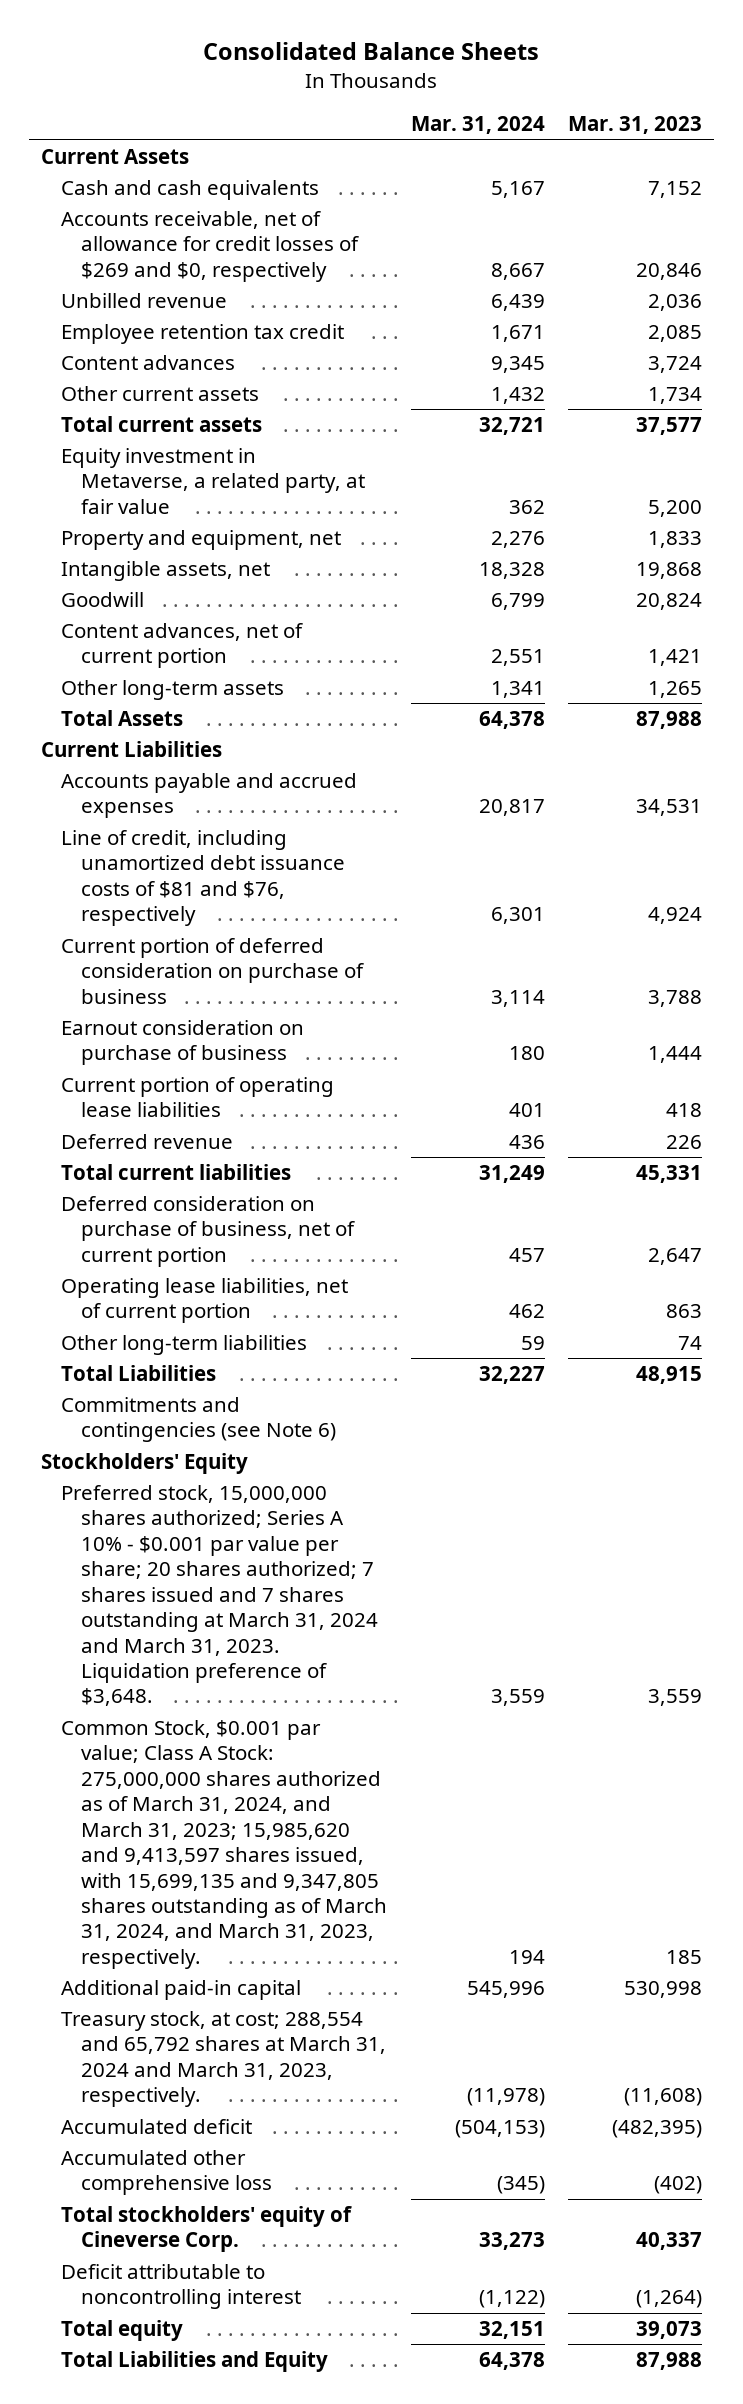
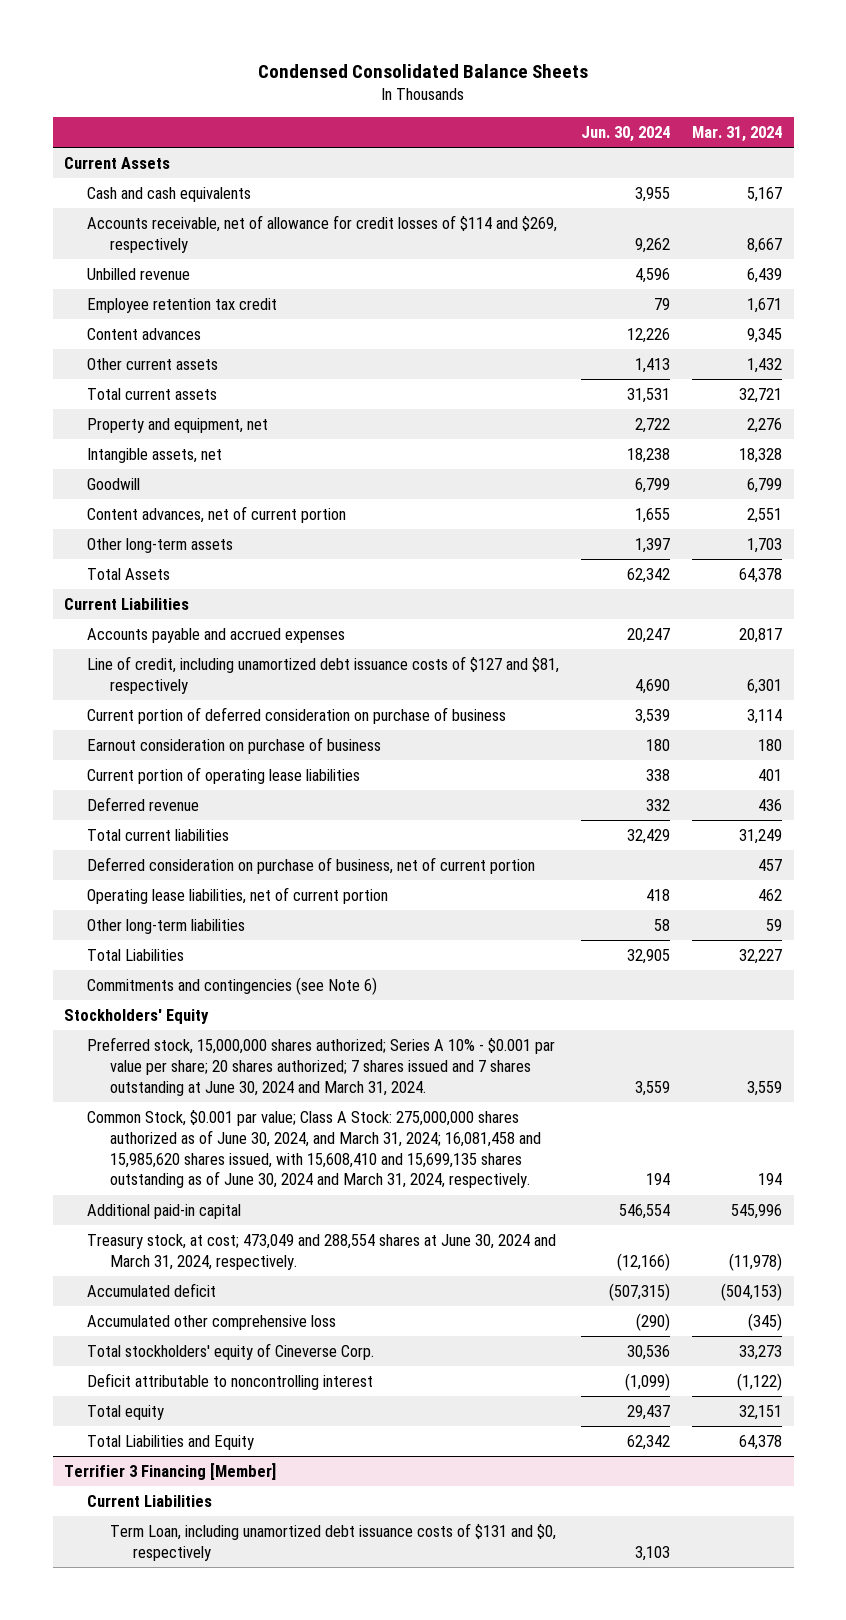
- Consolidated Balance Sheets
+ Condensed Consolidated Balance Sheets
- | Mar. 31, 2024 | Mar. 31, 2023
+ | Jun. 30, 2024 | Mar. 31, 2024
- Accounts receivable, net of allowance for credit losses of $269 and $0, respectively | 8,667 | 20,846
+ Accounts receivable, net of allowance for credit losses of $114 and $269, respectively | 9,262 | 8,667
- Equity investment in Metaverse, a related party, at fair value | 362 | 5,200
- Other long-term assets | 1,341 | 1,265
+ Other long-term assets | 1,397 | 1,703
- Line of credit, including unamortized debt issuance costs of $81 and $76, respectively | 6,301 | 4,924
+ Line of credit, including unamortized debt issuance costs of $127 and $81, respectively | 4,690 | 6,301
- Preferred stock, 15,000,000 shares authorized; Series A 10% - $0.001 par value per share; 20 shares authorized; 7 shares issued and 7 shares outstanding at March 31, 2024 and March 31, 2023. Liquidation preference of $3,648. | 3,559 | 3,559
- Common Stock, $0.001 par value; Class A Stock: 275,000,000 shares authorized as of March 31, 2024, and March 31, 2023; 15,985,620 and 9,413,597 shares issued, with 15,699,135 and 9,347,805 shares outstanding as of March 31, 2024, and March 31, 2023, respectively. | 194 | 185
+ Preferred stock, 15,000,000 shares authorized; Series A 10% - $0.001 par value per share; 20 shares authorized; 7 shares issued and 7 shares outstanding at June 30, 2024 and March 31, 2024. | 3,559 | 3,559
+ Common Stock, $0.001 par value; Class A Stock: 275,000,000 shares authorized as of June 30, 2024, and March 31, 2024; 16,081,458 and 15,985,620 shares issued, with 15,608,410 and 15,699,135 shares outstanding as of June 30, 2024 and March 31, 2024, respectively. | 194 | 194
- Treasury stock, at cost; 288,554 and 65,792 shares at March 31, 2024 and March 31, 2023, respectively. | (11,978) | (11,608)
+ Treasury stock, at cost; 473,049 and 288,554 shares at June 30, 2024 and March 31, 2024, respectively. | (12,166) | (11,978)
+ Terrifier 3 Financing [Member]
+ Current Liabilities
+ Term Loan, including unamortized debt issuance costs of $131 and $0, respectively | 3,103 |

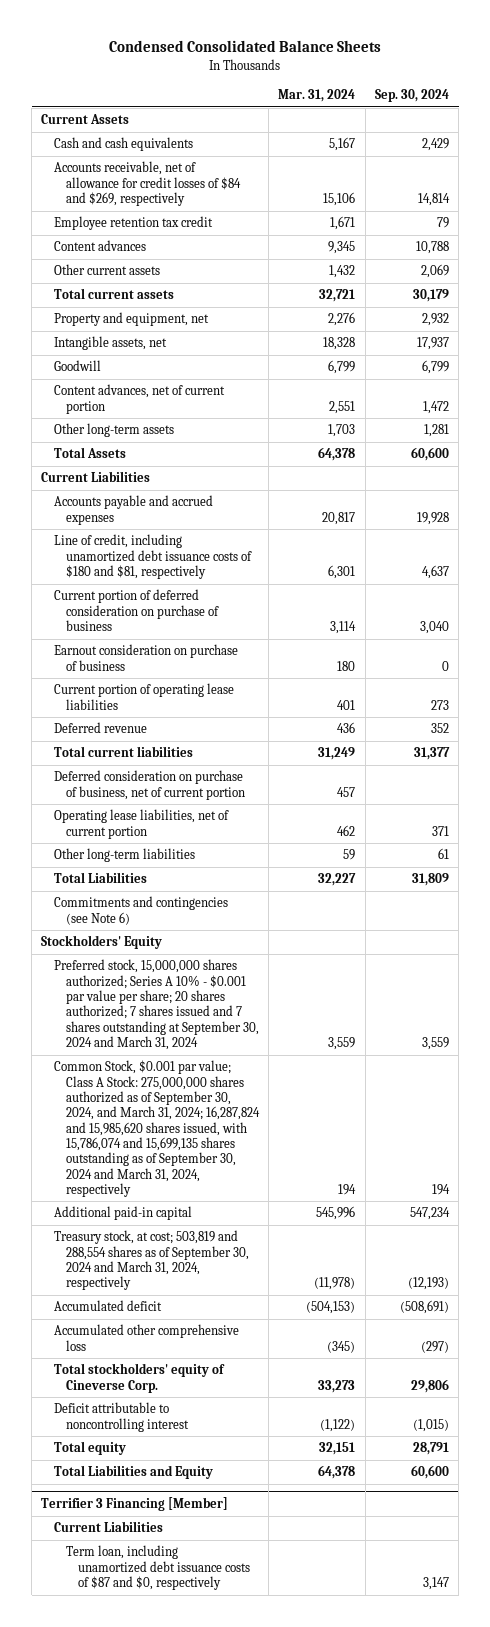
- | Jun. 30, 2024 | Mar. 31, 2024
+ | Mar. 31, 2024 | Sep. 30, 2024
- Accounts receivable, net of allowance for credit losses of $114 and $269, respectively | 9,262 | 8,667
- Unbilled revenue | 4,596 | 6,439
+ Accounts receivable, net of allowance for credit losses of $84 and $269, respectively | 15,106 | 14,814
- Line of credit, including unamortized debt issuance costs of $127 and $81, respectively | 4,690 | 6,301
+ Line of credit, including unamortized debt issuance costs of $180 and $81, respectively | 6,301 | 4,637
- Preferred stock, 15,000,000 shares authorized; Series A 10% - $0.001 par value per share; 20 shares authorized; 7 shares issued and 7 shares outstanding at June 30, 2024 and March 31, 2024. | 3,559 | 3,559
- Common Stock, $0.001 par value; Class A Stock: 275,000,000 shares authorized as of June 30, 2024, and March 31, 2024; 16,081,458 and 15,985,620 shares issued, with 15,608,410 and 15,699,135 shares outstanding as of June 30, 2024 and March 31, 2024, respectively. | 194 | 194
+ Preferred stock, 15,000,000 shares authorized; Series A 10% - $0.001 par value per share; 20 shares authorized; 7 shares issued and 7 shares outstanding at September 30, 2024 and March 31, 2024 | 3,559 | 3,559
+ Common Stock, $0.001 par value; Class A Stock: 275,000,000 shares authorized as of September 30, 2024, and March 31, 2024; 16,287,824 and 15,985,620 shares issued, with 15,786,074 and 15,699,135 shares outstanding as of September 30, 2024 and March 31, 2024, respectively | 194 | 194
- Treasury stock, at cost; 473,049 and 288,554 shares at June 30, 2024 and March 31, 2024, respectively. | (12,166) | (11,978)
+ Treasury stock, at cost; 503,819 and 288,554 shares as of September 30, 2024 and March 31, 2024, respectively | (11,978) | (12,193)
@ Terrifier 3 Financing [Member]
- Term Loan, including unamortized debt issuance costs of $131 and $0, respectively | 3,103 |
+ Term loan, including unamortized debt issuance costs of $87 and $0, respectively | | 3,147

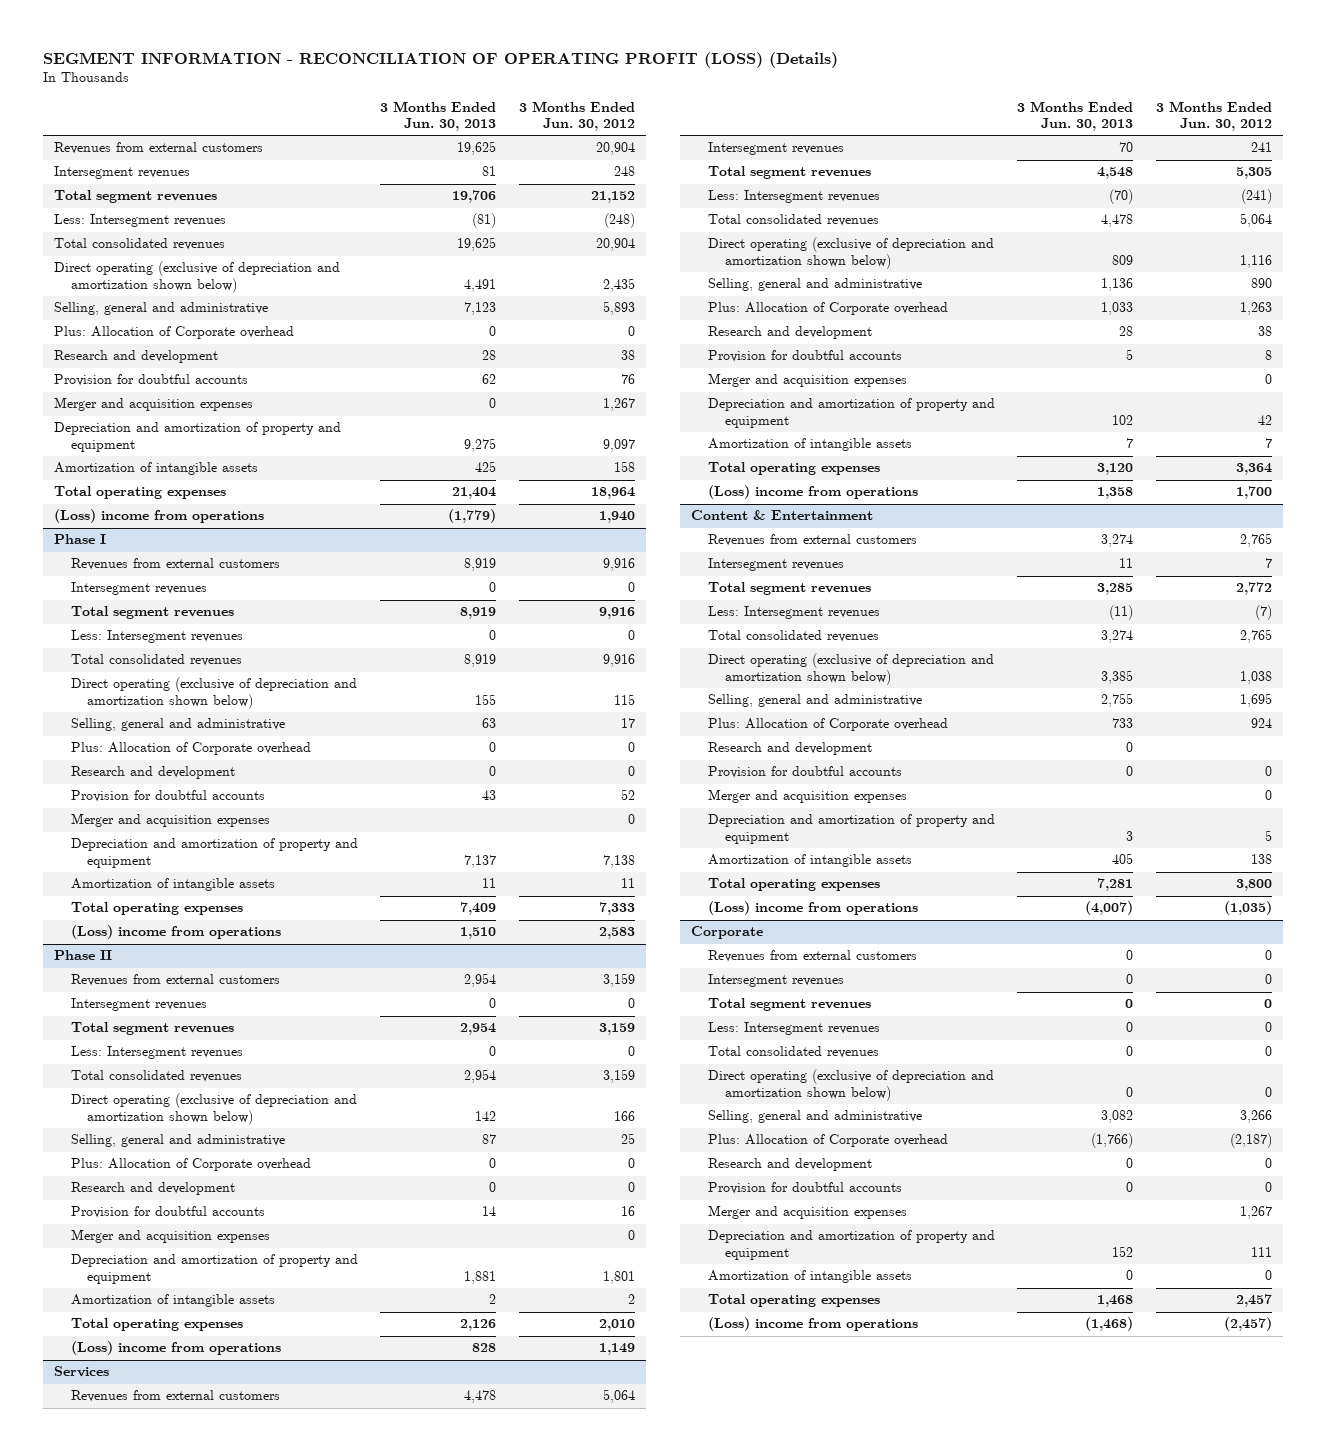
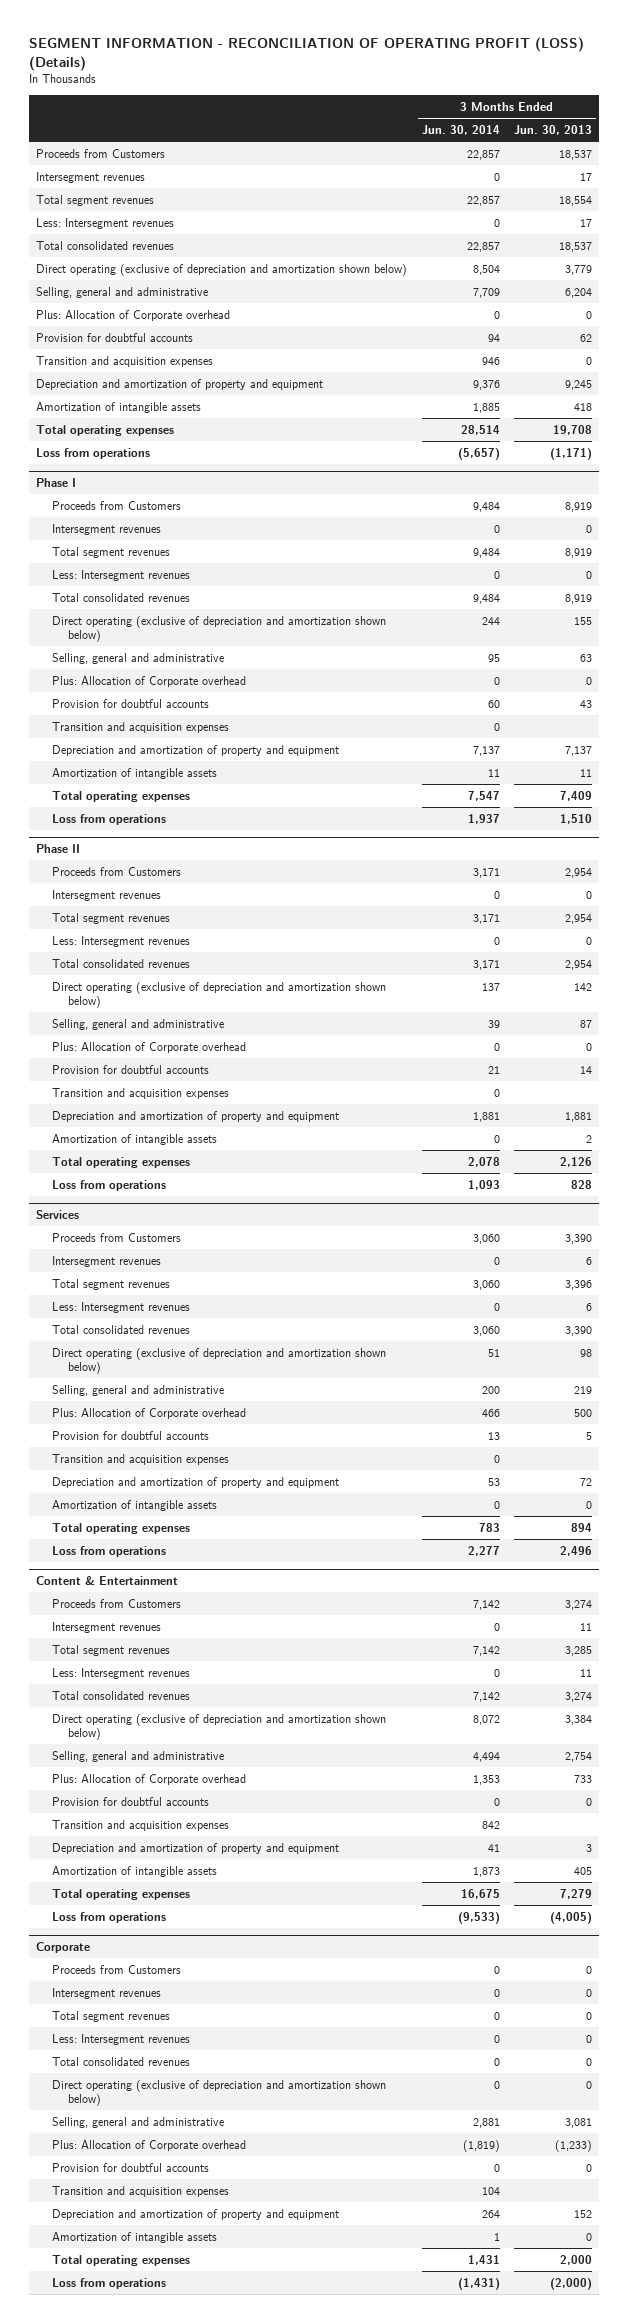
- | 3 Months Ended Jun. 30, 2013 | 3 Months Ended Jun. 30, 2012
+ | 3 Months Ended Jun. 30, 2014 | 3 Months Ended Jun. 30, 2013
- Revenues from external customers | 19,625 | 20,904
- Intersegment revenues | 81 | 248
- Total segment revenues | 19,706 | 21,152
- Less: Intersegment revenues | (81) | (248)
- Total consolidated revenues | 19,625 | 20,904
- Direct operating (exclusive of depreciation and amortization shown below) | 4,491 | 2,435
- Selling, general and administrative | 7,123 | 5,893
+ Proceeds from Customers | 22,857 | 18,537
+ Intersegment revenues | 0 | 17
+ Total segment revenues | 22,857 | 18,554
+ Less: Intersegment revenues | 0 | 17
+ Total consolidated revenues | 22,857 | 18,537
+ Direct operating (exclusive of depreciation and amortization shown below) | 8,504 | 3,779
+ Selling, general and administrative | 7,709 | 6,204
- Research and development | 28 | 38
- Merger and acquisition expenses | 0 | 1,267
- Depreciation and amortization of property and equipment | 9,275 | 9,097
- Amortization of intangible assets | 425 | 158
- Total operating expenses | 21,404 | 18,964
- (Loss) income from operations | (1,779) | 1,940
+ Transition and acquisition expenses | 946 | 0
+ Depreciation and amortization of property and equipment | 9,376 | 9,245
+ Amortization of intangible assets | 1,885 | 418
+ Total operating expenses | 28,514 | 19,708
+ Loss from operations | (5,657) | (1,171)
@ Phase I
- Revenues from external customers | 8,919 | 9,916
+ Proceeds from Customers | 9,484 | 8,919
- Research and development | 0 | 0
- Merger and acquisition expenses | | 0
+ Transition and acquisition expenses | 0 |
- (Loss) income from operations | 1,510 | 2,583
+ Loss from operations | 1,937 | 1,510
@ Phase II
- Revenues from external customers | 2,954 | 3,159
+ Proceeds from Customers | 3,171 | 2,954
- Research and development | 0 | 0
- Merger and acquisition expenses | | 0
+ Transition and acquisition expenses | 0 |
- (Loss) income from operations | 828 | 1,149
+ Loss from operations | 1,093 | 828
@ Services
- Revenues from external customers | 4,478 | 5,064
- Intersegment revenues | 70 | 241
- Total segment revenues | 4,548 | 5,305
- Less: Intersegment revenues | (70) | (241)
- Total consolidated revenues | 4,478 | 5,064
- Direct operating (exclusive of depreciation and amortization shown below) | 809 | 1,116
- Selling, general and administrative | 1,136 | 890
- Plus: Allocation of Corporate overhead | 1,033 | 1,263
- Research and development | 28 | 38
+ Proceeds from Customers | 3,060 | 3,390
+ Intersegment revenues | 0 | 6
+ Total segment revenues | 3,060 | 3,396
+ Less: Intersegment revenues | 0 | 6
+ Total consolidated revenues | 3,060 | 3,390
+ Direct operating (exclusive of depreciation and amortization shown below) | 51 | 98
+ Selling, general and administrative | 200 | 219
+ Plus: Allocation of Corporate overhead | 466 | 500
- Merger and acquisition expenses | | 0
- Depreciation and amortization of property and equipment | 102 | 42
- Amortization of intangible assets | 7 | 7
- Total operating expenses | 3,120 | 3,364
- (Loss) income from operations | 1,358 | 1,700
+ Transition and acquisition expenses | 0 |
+ Depreciation and amortization of property and equipment | 53 | 72
+ Amortization of intangible assets | 0 | 0
+ Total operating expenses | 783 | 894
+ Loss from operations | 2,277 | 2,496
@ Content & Entertainment
- Revenues from external customers | 3,274 | 2,765
+ Proceeds from Customers | 7,142 | 3,274
- Less: Intersegment revenues | (11) | (7)
+ Less: Intersegment revenues | 0 | 11
- Direct operating (exclusive of depreciation and amortization shown below) | 3,385 | 1,038
- Selling, general and administrative | 2,755 | 1,695
+ Direct operating (exclusive of depreciation and amortization shown below) | 8,072 | 3,384
+ Selling, general and administrative | 4,494 | 2,754
- Research and development | 0 |
- Merger and acquisition expenses | | 0
+ Transition and acquisition expenses | 842 |
- Total operating expenses | 7,281 | 3,800
- (Loss) income from operations | (4,007) | (1,035)
+ Total operating expenses | 16,675 | 7,279
+ Loss from operations | (9,533) | (4,005)
@ Corporate
- Revenues from external customers | 0 | 0
+ Proceeds from Customers | 0 | 0
- Selling, general and administrative | 3,082 | 3,266
- Plus: Allocation of Corporate overhead | (1,766) | (2,187)
- Research and development | 0 | 0
+ Selling, general and administrative | 2,881 | 3,081
+ Plus: Allocation of Corporate overhead | (1,819) | (1,233)
- Merger and acquisition expenses | | 1,267
+ Transition and acquisition expenses | 104 |
- Total operating expenses | 1,468 | 2,457
- (Loss) income from operations | (1,468) | (2,457)
+ Total operating expenses | 1,431 | 2,000
+ Loss from operations | (1,431) | (2,000)

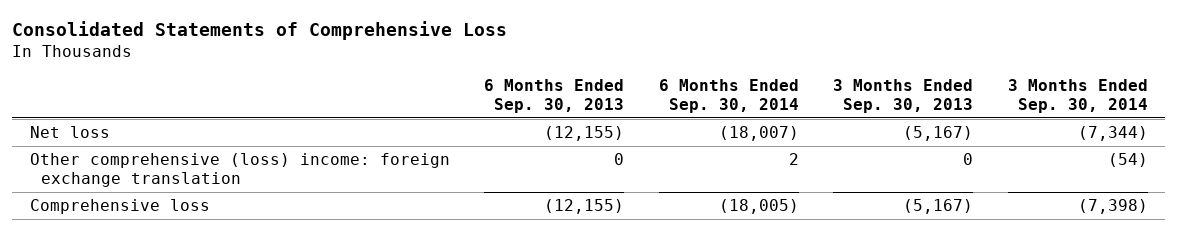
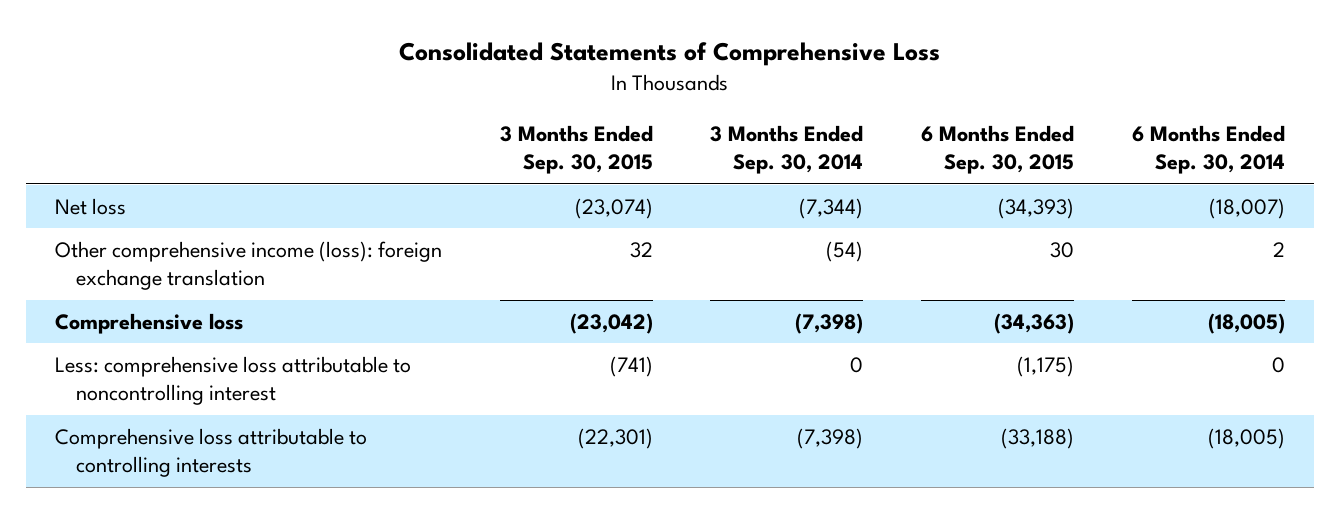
- | 6 Months Ended Sep. 30, 2013 | 6 Months Ended Sep. 30, 2014 | 3 Months Ended Sep. 30, 2013 | 3 Months Ended Sep. 30, 2014
+ | 3 Months Ended Sep. 30, 2015 | 3 Months Ended Sep. 30, 2014 | 6 Months Ended Sep. 30, 2015 | 6 Months Ended Sep. 30, 2014
- Other comprehensive (loss) income: foreign exchange translation | 0 | 2 | 0 | (54)
+ Other comprehensive income (loss): foreign exchange translation | 32 | (54) | 30 | 2
+ Less: comprehensive loss attributable to noncontrolling interest | (741) | 0 | (1,175) | 0
+ Comprehensive loss attributable to controlling interests | (22,301) | (7,398) | (33,188) | (18,005)

